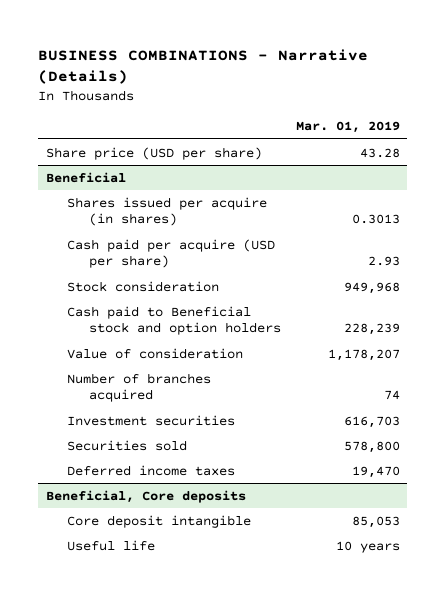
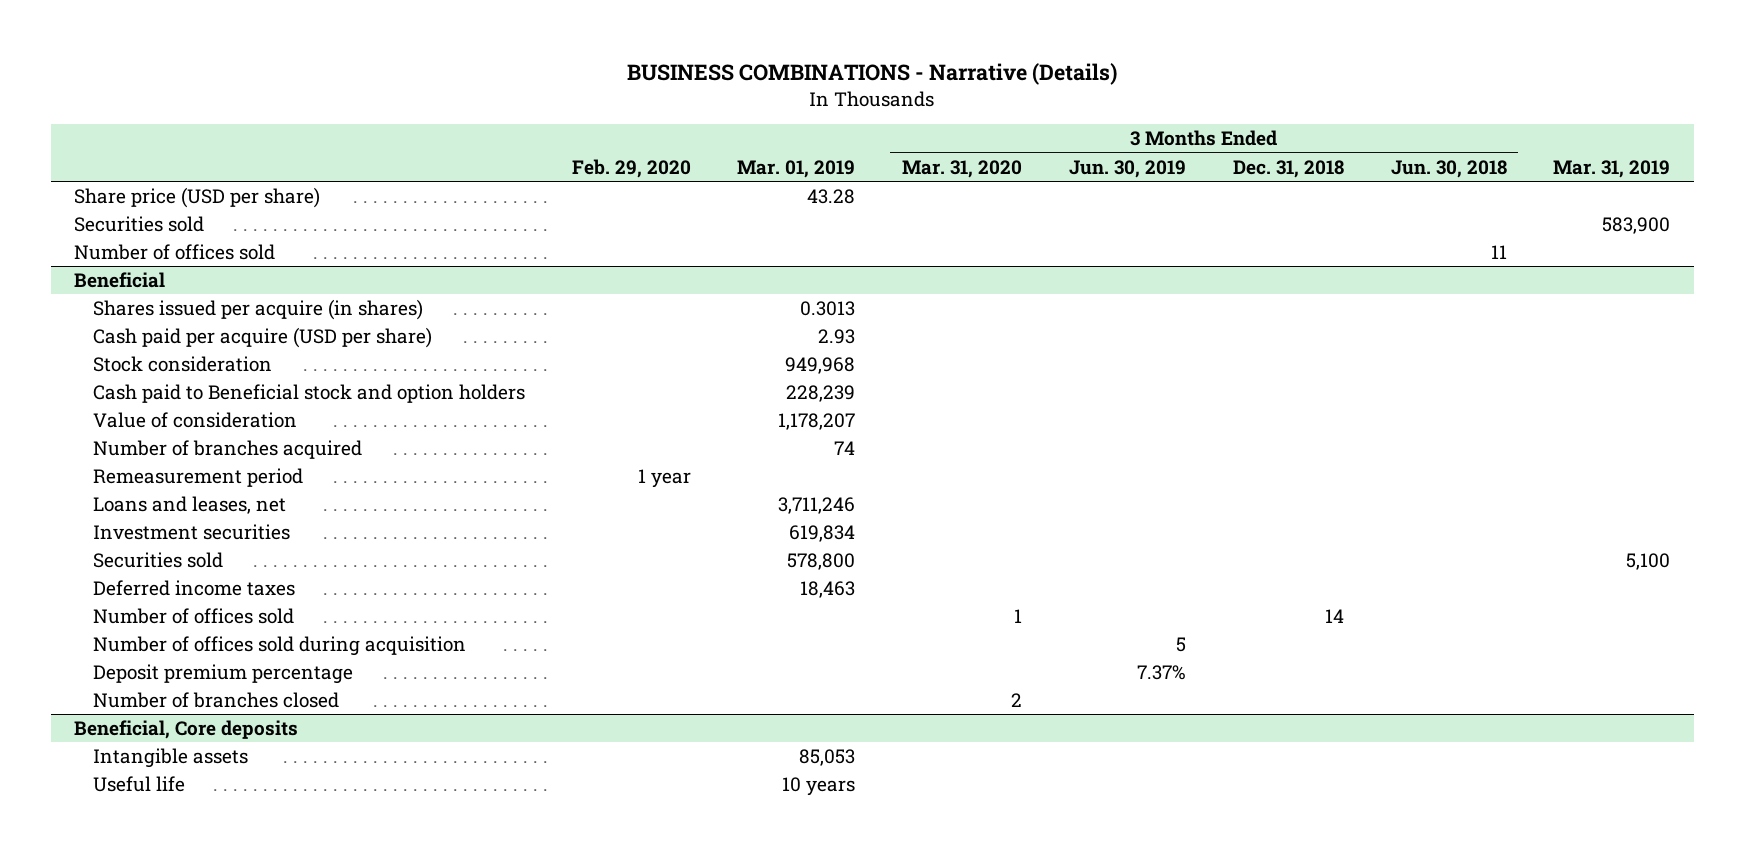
- | Mar. 01, 2019
+ | Feb. 29, 2020 | Mar. 01, 2019 | 3 Months Ended Mar. 31, 2020 | 3 Months Ended Jun. 30, 2019 | 3 Months Ended Dec. 31, 2018 | 3 Months Ended Jun. 30, 2018 | Mar. 31, 2019
+ Securities sold | | | | | | | 583,900
+ Number of offices sold | | | | | | 11 |
@ Beneficial
- Investment securities | 616,703
+ Remeasurement period | 1 year | | | | | |
+ Loans and leases, net | | 3,711,246 | | | | |
+ Investment securities | | 619,834 | | | | |
- Deferred income taxes | 19,470
+ Deferred income taxes | | 18,463 | | | | |
+ Number of offices sold | | | 1 | | 14 | |
+ Number of offices sold during acquisition | | | | 5 | | |
+ Deposit premium percentage | | | | 7.37% | | |
+ Number of branches closed | | | 2 | | | |
@ Beneficial, Core deposits
- Core deposit intangible | 85,053
+ Intangible assets | | 85,053 | | | | |

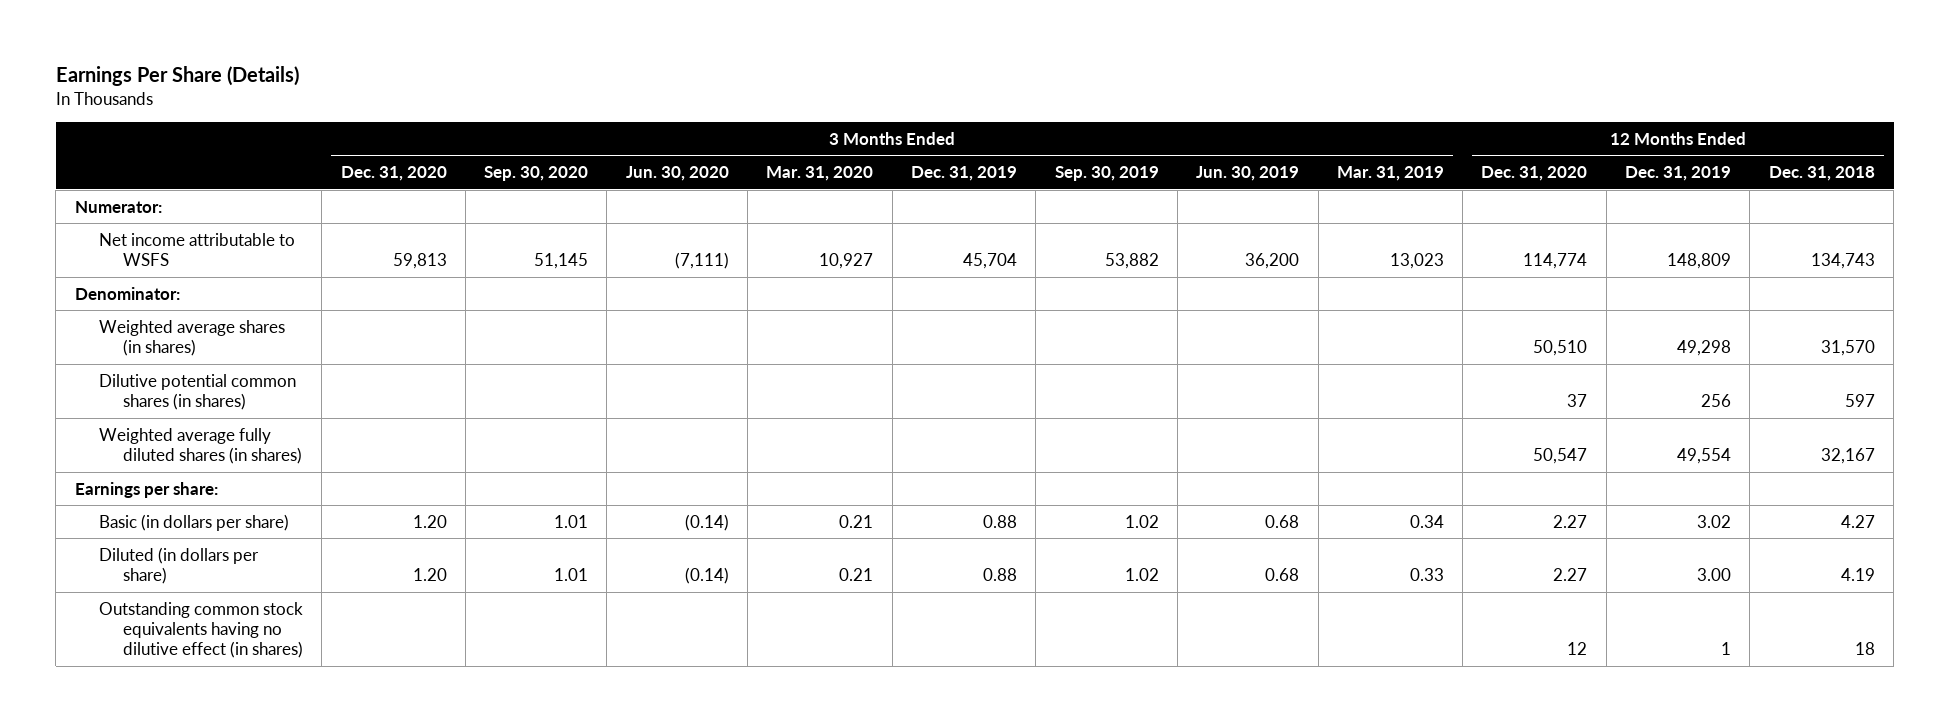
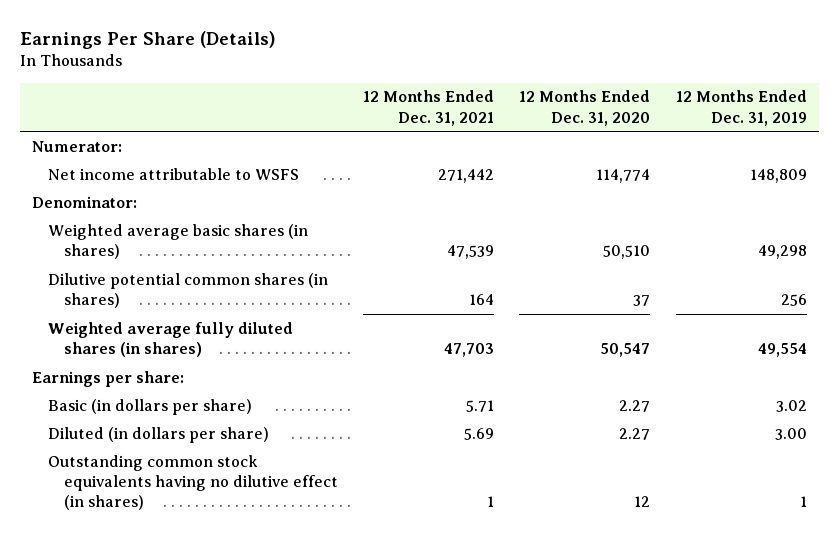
- | 3 Months Ended Dec. 31, 2020 | 3 Months Ended Sep. 30, 2020 | 3 Months Ended Jun. 30, 2020 | 3 Months Ended Mar. 31, 2020 | 3 Months Ended Dec. 31, 2019 | 3 Months Ended Sep. 30, 2019 | 3 Months Ended Jun. 30, 2019 | 3 Months Ended Mar. 31, 2019 | 12 Months Ended Dec. 31, 2020 | 12 Months Ended Dec. 31, 2019 | 12 Months Ended Dec. 31, 2018
+ | 12 Months Ended Dec. 31, 2021 | 12 Months Ended Dec. 31, 2020 | 12 Months Ended Dec. 31, 2019
- Weighted average shares (in shares) | | | | | | | | | 50,510 | 49,298 | 31,570
+ Weighted average basic shares (in shares) | 47,539 | 50,510 | 49,298

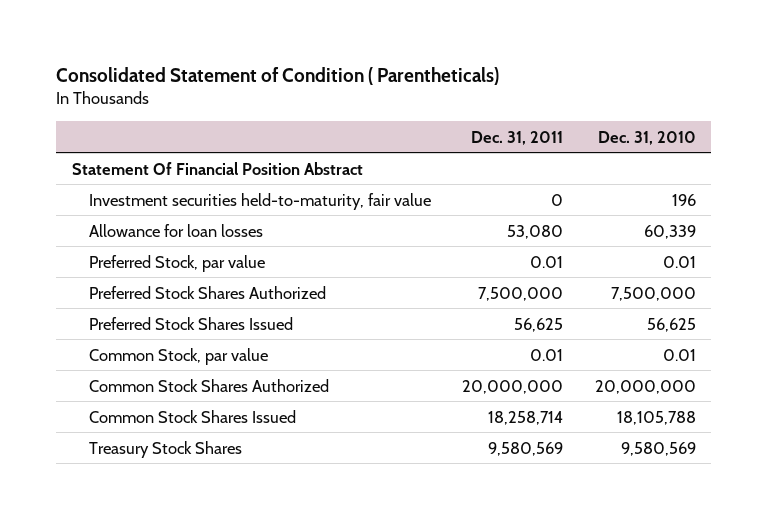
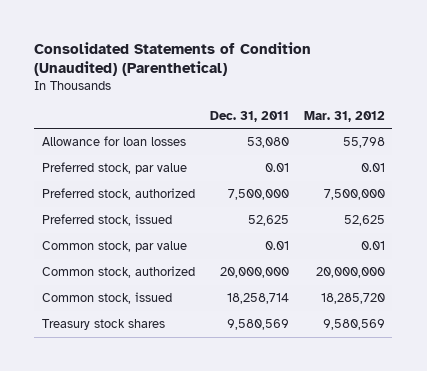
- Consolidated Statement of Condition ( Parentheticals)
+ Consolidated Statements of Condition (Unaudited) (Parenthetical)
- | Dec. 31, 2011 | Dec. 31, 2010
+ | Dec. 31, 2011 | Mar. 31, 2012
- Statement Of Financial Position Abstract
- Investment securities held-to-maturity, fair value | 0 | 196
- Preferred Stock, par value | 0.01 | 0.01
- Preferred Stock Shares Authorized | 7,500,000 | 7,500,000
- Preferred Stock Shares Issued | 56,625 | 56,625
- Common Stock, par value | 0.01 | 0.01
- Common Stock Shares Authorized | 20,000,000 | 20,000,000
- Common Stock Shares Issued | 18,258,714 | 18,105,788
- Treasury Stock Shares | 9,580,569 | 9,580,569
+ Preferred stock, par value | 0.01 | 0.01
+ Preferred stock, authorized | 7,500,000 | 7,500,000
+ Preferred stock, issued | 52,625 | 52,625
+ Common stock, par value | 0.01 | 0.01
+ Common stock, authorized | 20,000,000 | 20,000,000
+ Common stock, issued | 18,258,714 | 18,285,720
+ Treasury stock shares | 9,580,569 | 9,580,569

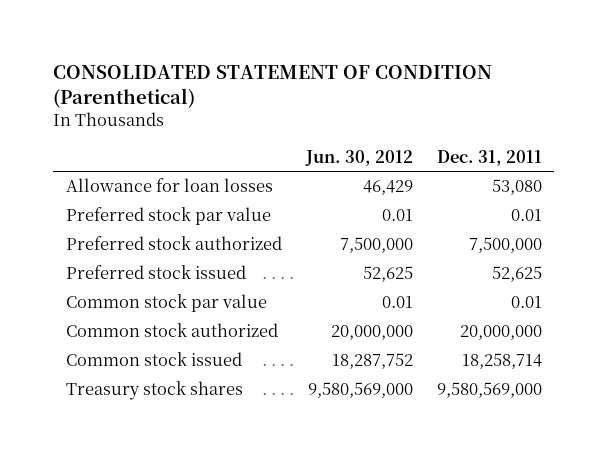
- Consolidated Statements of Condition (Unaudited) (Parenthetical)
+ CONSOLIDATED STATEMENT OF CONDITION (Parenthetical)
- | Dec. 31, 2011 | Mar. 31, 2012
+ | Jun. 30, 2012 | Dec. 31, 2011
- Preferred stock, par value | 0.01 | 0.01
- Preferred stock, authorized | 7,500,000 | 7,500,000
- Preferred stock, issued | 52,625 | 52,625
- Common stock, par value | 0.01 | 0.01
- Common stock, authorized | 20,000,000 | 20,000,000
- Common stock, issued | 18,258,714 | 18,285,720
- Treasury stock shares | 9,580,569 | 9,580,569
+ Preferred stock par value | 0.01 | 0.01
+ Preferred stock authorized | 7,500,000 | 7,500,000
+ Preferred stock issued | 52,625 | 52,625
+ Common stock par value | 0.01 | 0.01
+ Common stock authorized | 20,000,000 | 20,000,000
+ Common stock issued | 18,287,752 | 18,258,714
+ Treasury stock shares | 9,580,569,000 | 9,580,569,000

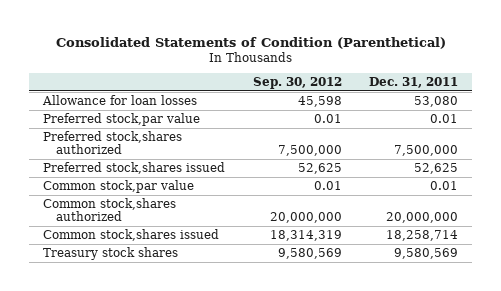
- CONSOLIDATED STATEMENT OF CONDITION (Parenthetical)
+ Consolidated Statements of Condition (Parenthetical)
- | Jun. 30, 2012 | Dec. 31, 2011
+ | Sep. 30, 2012 | Dec. 31, 2011
- Preferred stock par value | 0.01 | 0.01
- Preferred stock authorized | 7,500,000 | 7,500,000
- Preferred stock issued | 52,625 | 52,625
- Common stock par value | 0.01 | 0.01
- Common stock authorized | 20,000,000 | 20,000,000
- Common stock issued | 18,287,752 | 18,258,714
- Treasury stock shares | 9,580,569,000 | 9,580,569,000
+ Preferred stock,par value | 0.01 | 0.01
+ Preferred stock,shares authorized | 7,500,000 | 7,500,000
+ Preferred stock,shares issued | 52,625 | 52,625
+ Common stock,par value | 0.01 | 0.01
+ Common stock,shares authorized | 20,000,000 | 20,000,000
+ Common stock,shares issued | 18,314,319 | 18,258,714
+ Treasury stock shares | 9,580,569 | 9,580,569

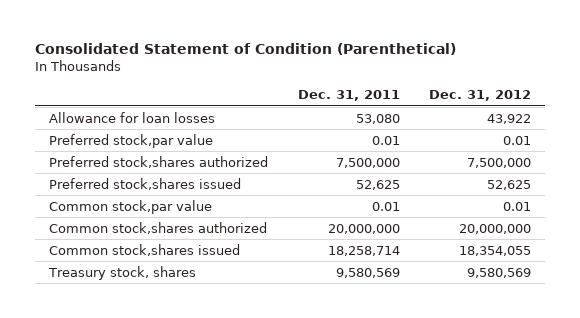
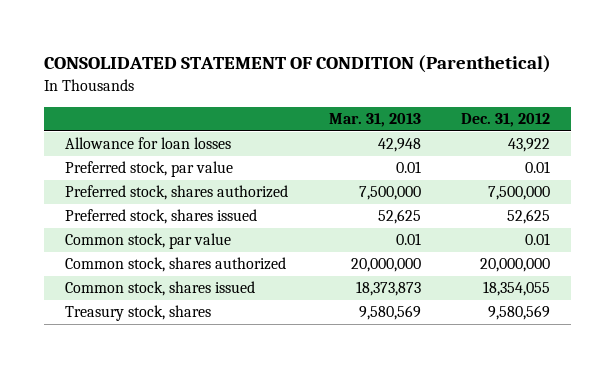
- Consolidated Statement of Condition (Parenthetical)
+ CONSOLIDATED STATEMENT OF CONDITION (Parenthetical)
- | Dec. 31, 2011 | Dec. 31, 2012
+ | Mar. 31, 2013 | Dec. 31, 2012
- Preferred stock,par value | 0.01 | 0.01
- Preferred stock,shares authorized | 7,500,000 | 7,500,000
- Preferred stock,shares issued | 52,625 | 52,625
- Common stock,par value | 0.01 | 0.01
- Common stock,shares authorized | 20,000,000 | 20,000,000
- Common stock,shares issued | 18,258,714 | 18,354,055
+ Preferred stock, par value | 0.01 | 0.01
+ Preferred stock, shares authorized | 7,500,000 | 7,500,000
+ Preferred stock, shares issued | 52,625 | 52,625
+ Common stock, par value | 0.01 | 0.01
+ Common stock, shares authorized | 20,000,000 | 20,000,000
+ Common stock, shares issued | 18,373,873 | 18,354,055

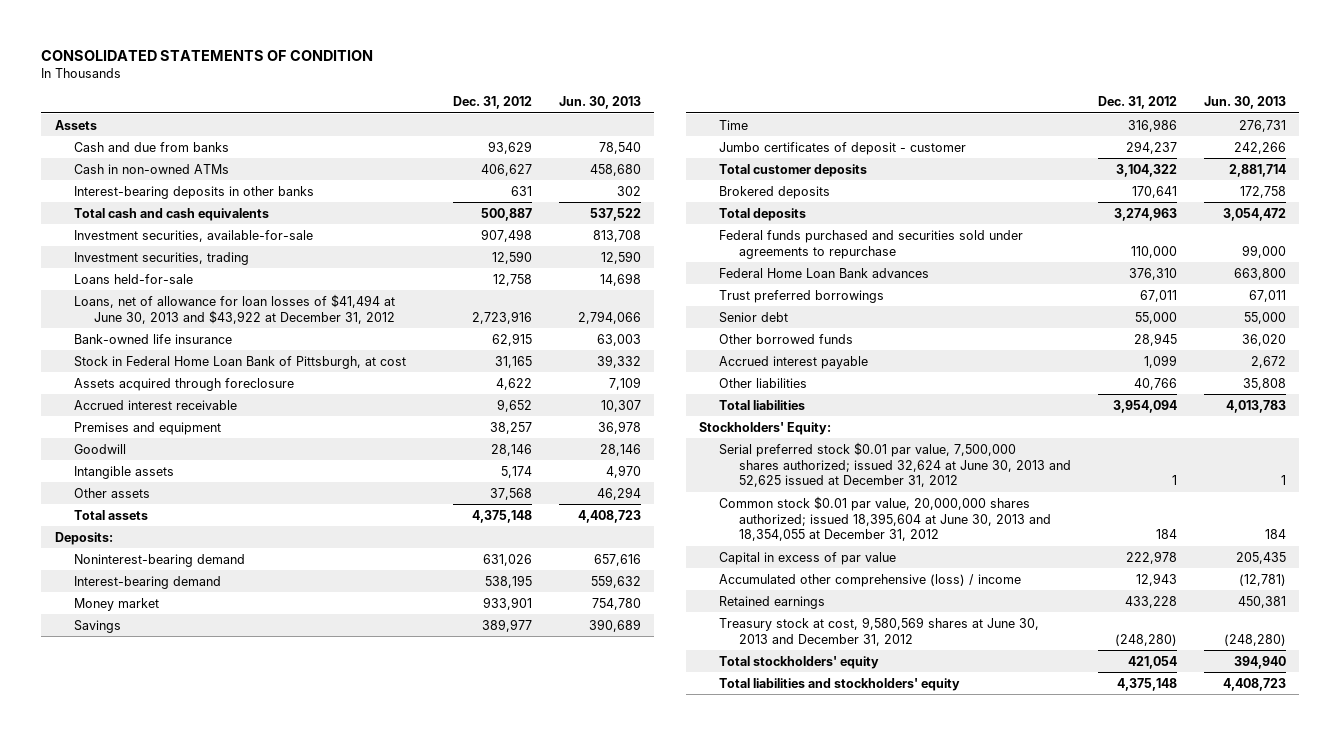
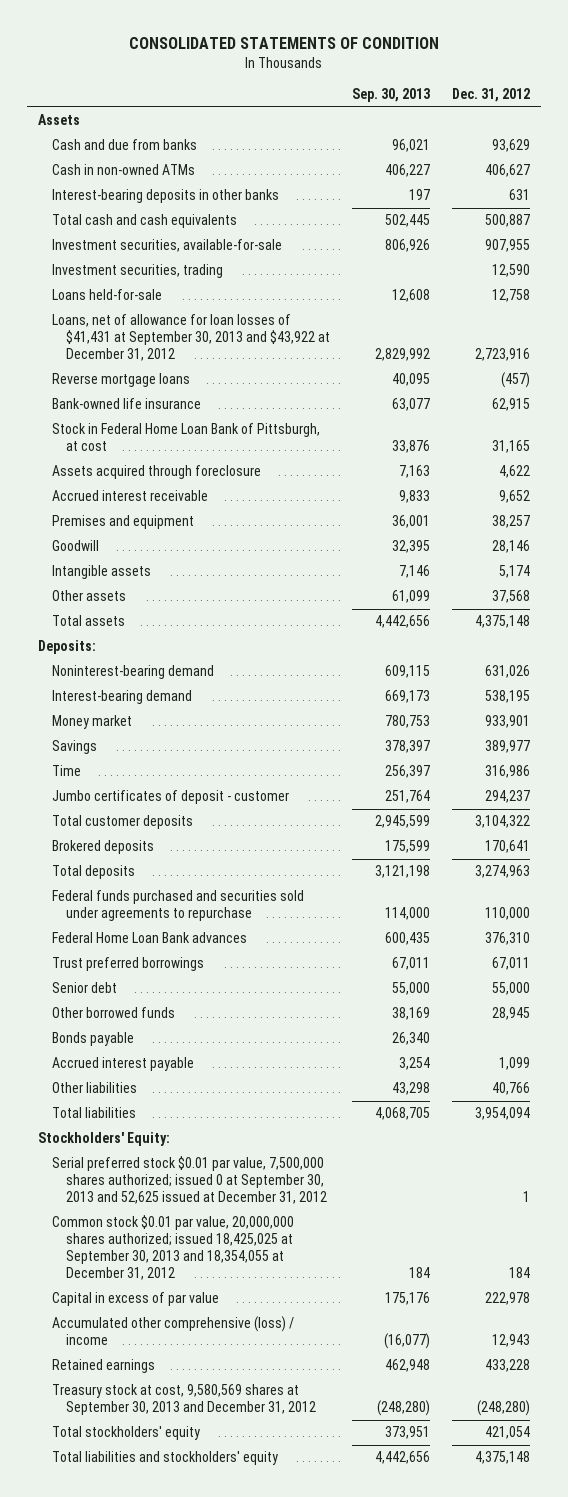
- | Dec. 31, 2012 | Jun. 30, 2013
+ | Sep. 30, 2013 | Dec. 31, 2012
- Investment securities, available-for-sale | 907,498 | 813,708
+ Investment securities, available-for-sale | 806,926 | 907,955
- Loans, net of allowance for loan losses of $41,494 at June 30, 2013 and $43,922 at December 31, 2012 | 2,723,916 | 2,794,066
+ Loans, net of allowance for loan losses of $41,431 at September 30, 2013 and $43,922 at December 31, 2012 | 2,829,992 | 2,723,916
+ Reverse mortgage loans | 40,095 | (457)
+ Bonds payable | 26,340 |
- Serial preferred stock $0.01 par value, 7,500,000 shares authorized; issued 32,624 at June 30, 2013 and 52,625 issued at December 31, 2012 | 1 | 1
- Common stock $0.01 par value, 20,000,000 shares authorized; issued 18,395,604 at June 30, 2013 and 18,354,055 at December 31, 2012 | 184 | 184
+ Serial preferred stock $0.01 par value, 7,500,000 shares authorized; issued 0 at September 30, 2013 and 52,625 issued at December 31, 2012 | | 1
+ Common stock $0.01 par value, 20,000,000 shares authorized; issued 18,425,025 at September 30, 2013 and 18,354,055 at December 31, 2012 | 184 | 184
- Treasury stock at cost, 9,580,569 shares at June 30, 2013 and December 31, 2012 | (248,280) | (248,280)
+ Treasury stock at cost, 9,580,569 shares at September 30, 2013 and December 31, 2012 | (248,280) | (248,280)

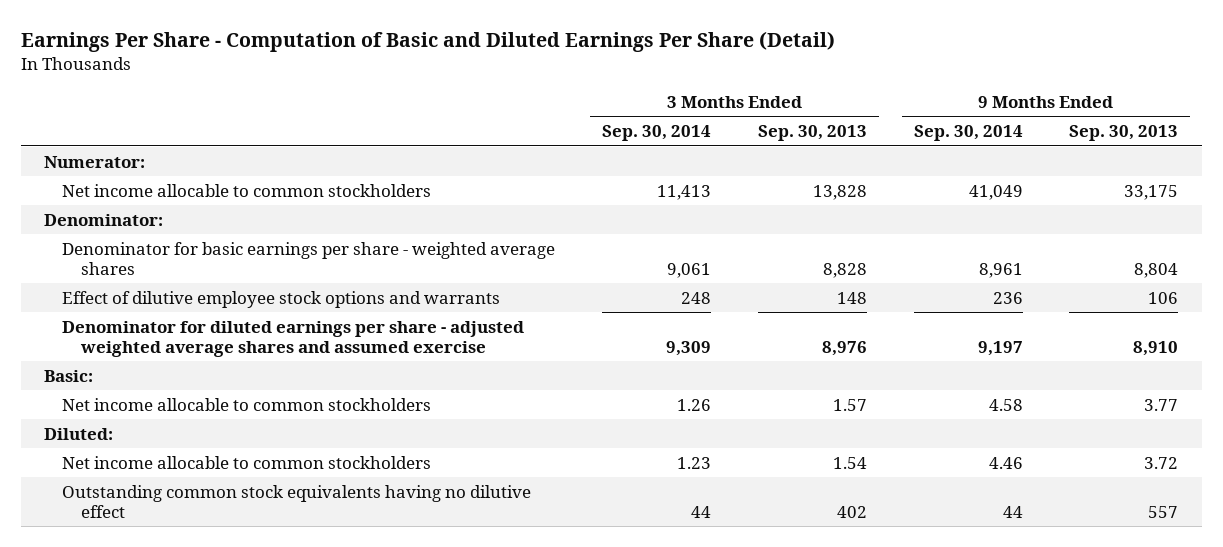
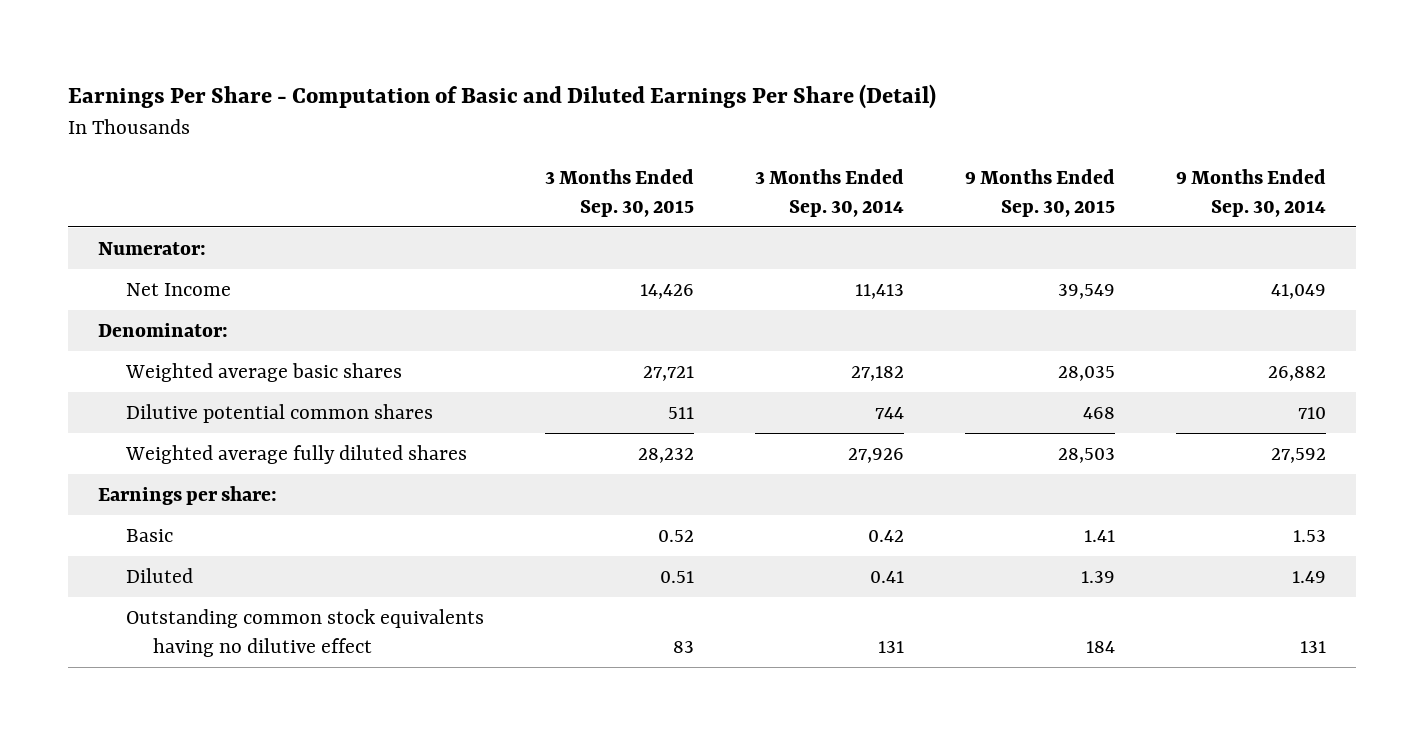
- | 3 Months Ended Sep. 30, 2014 | 3 Months Ended Sep. 30, 2013 | 9 Months Ended Sep. 30, 2014 | 9 Months Ended Sep. 30, 2013
+ | 3 Months Ended Sep. 30, 2015 | 3 Months Ended Sep. 30, 2014 | 9 Months Ended Sep. 30, 2015 | 9 Months Ended Sep. 30, 2014
- Net income allocable to common stockholders | 11,413 | 13,828 | 41,049 | 33,175
+ Net Income | 14,426 | 11,413 | 39,549 | 41,049
- Denominator for basic earnings per share - weighted average shares | 9,061 | 8,828 | 8,961 | 8,804
- Effect of dilutive employee stock options and warrants | 248 | 148 | 236 | 106
- Denominator for diluted earnings per share - adjusted weighted average shares and assumed exercise | 9,309 | 8,976 | 9,197 | 8,910
- Basic:
- Net income allocable to common stockholders | 1.26 | 1.57 | 4.58 | 3.77
- Diluted:
- Net income allocable to common stockholders | 1.23 | 1.54 | 4.46 | 3.72
- Outstanding common stock equivalents having no dilutive effect | 44 | 402 | 44 | 557
+ Weighted average basic shares | 27,721 | 27,182 | 28,035 | 26,882
+ Dilutive potential common shares | 511 | 744 | 468 | 710
+ Weighted average fully diluted shares | 28,232 | 27,926 | 28,503 | 27,592
+ Earnings per share:
+ Basic | 0.52 | 0.42 | 1.41 | 1.53
+ Diluted | 0.51 | 0.41 | 1.39 | 1.49
+ Outstanding common stock equivalents having no dilutive effect | 83 | 131 | 184 | 131

